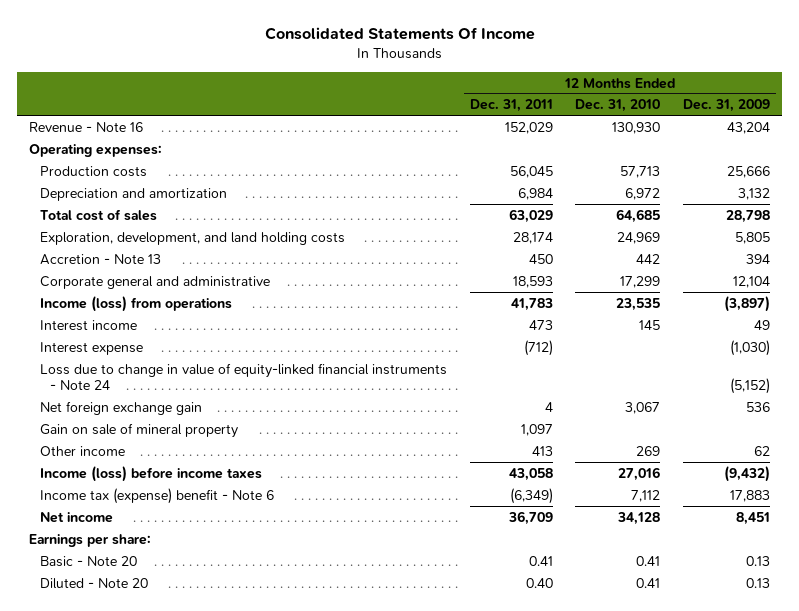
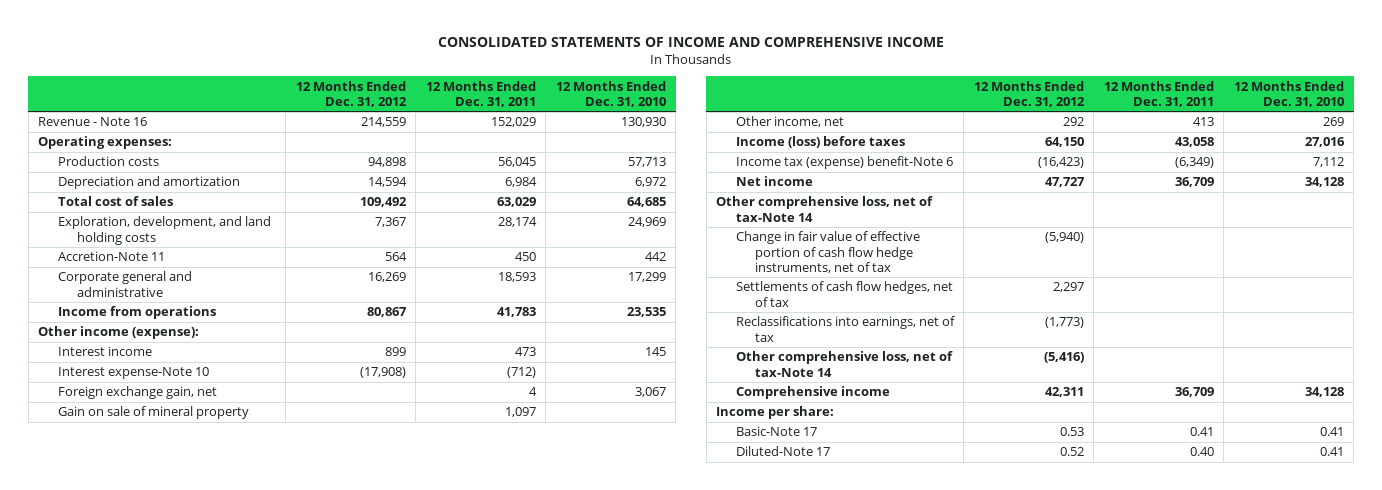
- Consolidated Statements Of Income
+ CONSOLIDATED STATEMENTS OF INCOME AND COMPREHENSIVE INCOME
- | 12 Months Ended Dec. 31, 2011 | 12 Months Ended Dec. 31, 2010 | 12 Months Ended Dec. 31, 2009
+ | 12 Months Ended Dec. 31, 2012 | 12 Months Ended Dec. 31, 2011 | 12 Months Ended Dec. 31, 2010
- Accretion - Note 13 | 450 | 442 | 394
+ Accretion-Note 11 | 564 | 450 | 442
- Income (loss) from operations | 41,783 | 23,535 | (3,897)
+ Income from operations | 80,867 | 41,783 | 23,535
+ Other income (expense):
- Interest expense | (712) | | (1,030)
- Loss due to change in value of equity-linked financial instruments - Note 24 | | | (5,152)
- Net foreign exchange gain | 4 | 3,067 | 536
+ Interest expense-Note 10 | (17,908) | (712) |
+ Foreign exchange gain, net | | 4 | 3,067
- Other income | 413 | 269 | 62
- Income (loss) before income taxes | 43,058 | 27,016 | (9,432)
- Income tax (expense) benefit - Note 6 | (6,349) | 7,112 | 17,883
+ Other income, net | 292 | 413 | 269
+ Income (loss) before taxes | 64,150 | 43,058 | 27,016
+ Income tax (expense) benefit-Note 6 | (16,423) | (6,349) | 7,112
- Earnings per share:
- Basic - Note 20 | 0.41 | 0.41 | 0.13
- Diluted - Note 20 | 0.40 | 0.41 | 0.13
+ Other comprehensive loss, net of tax-Note 14
+ Change in fair value of effective portion of cash flow hedge instruments, net of tax | (5,940) | |
+ Settlements of cash flow hedges, net of tax | 2,297 | |
+ Reclassifications into earnings, net of tax | (1,773) | |
+ Other comprehensive loss, net of tax-Note 14 | (5,416) | |
+ Comprehensive income | 42,311 | 36,709 | 34,128
+ Income per share:
+ Basic-Note 17 | 0.53 | 0.41 | 0.41
+ Diluted-Note 17 | 0.52 | 0.40 | 0.41

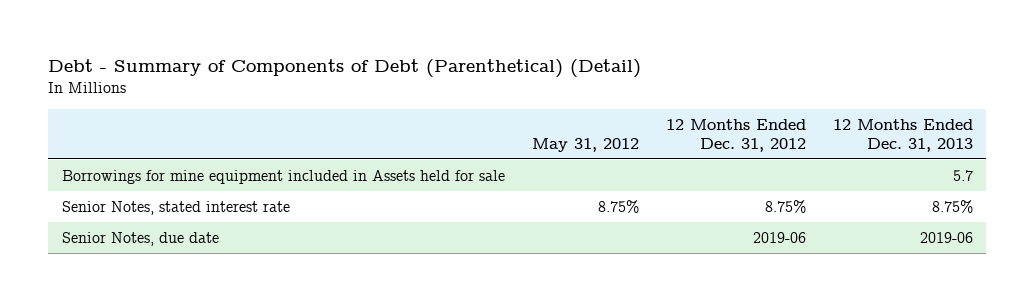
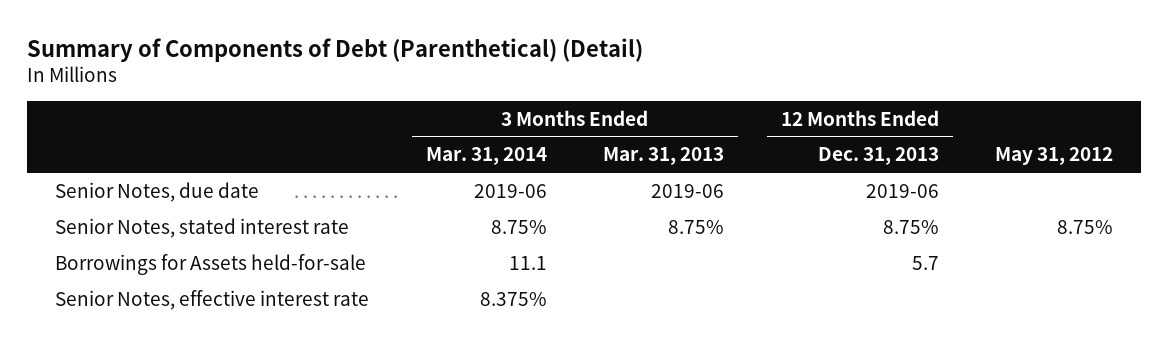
- Debt - Summary of Components of Debt (Parenthetical) (Detail)
+ Summary of Components of Debt (Parenthetical) (Detail)
- | May 31, 2012 | 12 Months Ended Dec. 31, 2012 | 12 Months Ended Dec. 31, 2013
+ | 3 Months Ended Mar. 31, 2014 | 3 Months Ended Mar. 31, 2013 | 12 Months Ended Dec. 31, 2013 | May 31, 2012
- Borrowings for mine equipment included in Assets held for sale | | | 5.7
moved down: Senior Notes, stated interest rate | 8.75% | 8.75% | 8.75% | 8.75%
+ Borrowings for Assets held-for-sale | 11.1 | | 5.7 |
+ Senior Notes, effective interest rate | 8.375% | | |

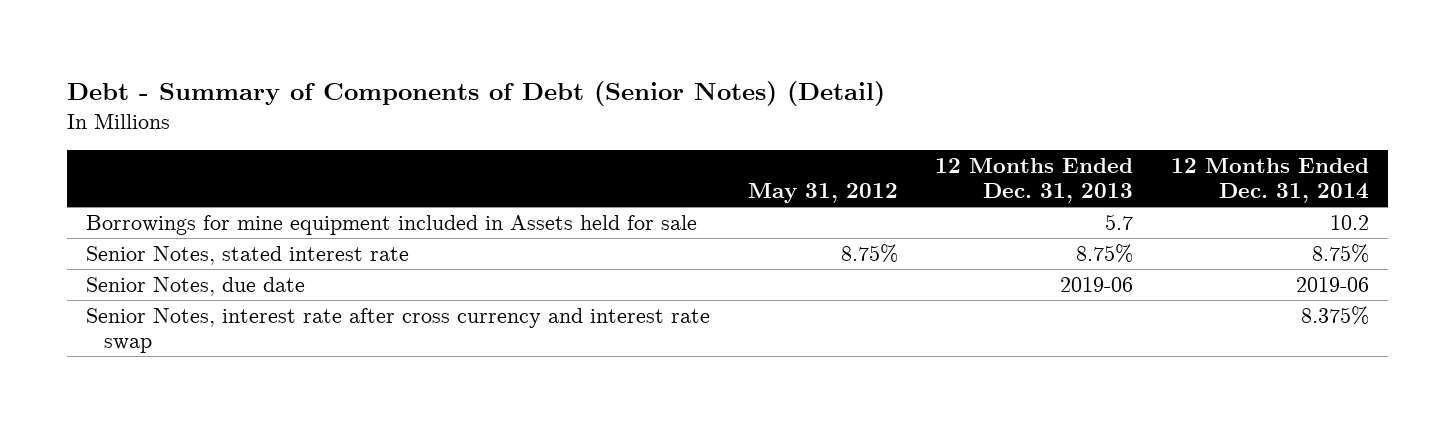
- Summary of Components of Debt (Parenthetical) (Detail)
+ Debt - Summary of Components of Debt (Senior Notes) (Detail)
- | 3 Months Ended Mar. 31, 2014 | 3 Months Ended Mar. 31, 2013 | 12 Months Ended Dec. 31, 2013 | May 31, 2012
+ | May 31, 2012 | 12 Months Ended Dec. 31, 2013 | 12 Months Ended Dec. 31, 2014
+ Borrowings for mine equipment included in Assets held for sale | | 5.7 | 10.2
- Borrowings for Assets held-for-sale | 11.1 | | 5.7 |
- Senior Notes, effective interest rate | 8.375% | | |
moved down: Senior Notes, due date | | 2019-06 | 2019-06
+ Senior Notes, interest rate after cross currency and interest rate swap | | | 8.375%

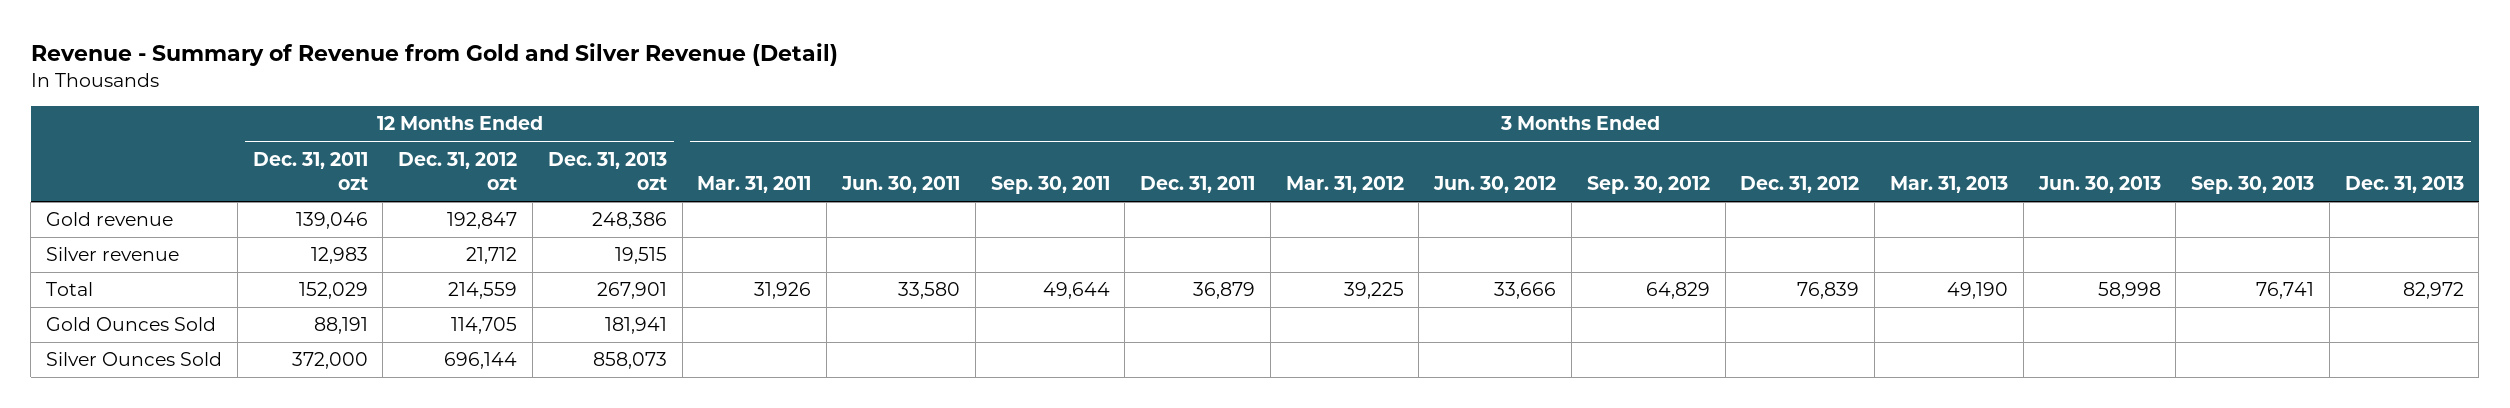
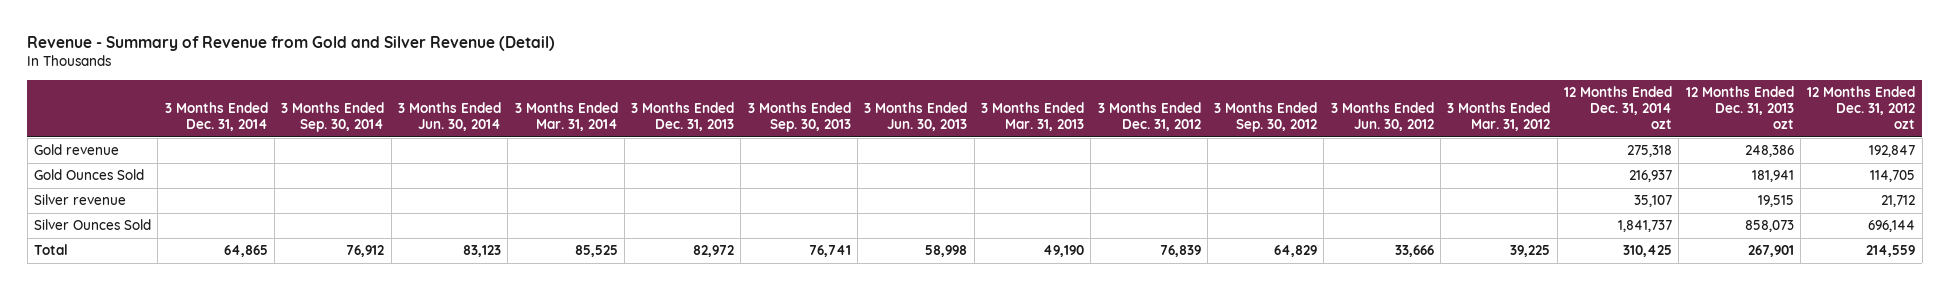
- | 12 Months Ended Dec. 31, 2011 ozt | 12 Months Ended Dec. 31, 2012 ozt | 12 Months Ended Dec. 31, 2013 ozt | 3 Months Ended Mar. 31, 2011 | 3 Months Ended Jun. 30, 2011 | 3 Months Ended Sep. 30, 2011 | 3 Months Ended Dec. 31, 2011 | 3 Months Ended Mar. 31, 2012 | 3 Months Ended Jun. 30, 2012 | 3 Months Ended Sep. 30, 2012 | 3 Months Ended Dec. 31, 2012 | 3 Months Ended Mar. 31, 2013 | 3 Months Ended Jun. 30, 2013 | 3 Months Ended Sep. 30, 2013 | 3 Months Ended Dec. 31, 2013
+ | 3 Months Ended Dec. 31, 2014 | 3 Months Ended Sep. 30, 2014 | 3 Months Ended Jun. 30, 2014 | 3 Months Ended Mar. 31, 2014 | 3 Months Ended Dec. 31, 2013 | 3 Months Ended Sep. 30, 2013 | 3 Months Ended Jun. 30, 2013 | 3 Months Ended Mar. 31, 2013 | 3 Months Ended Dec. 31, 2012 | 3 Months Ended Sep. 30, 2012 | 3 Months Ended Jun. 30, 2012 | 3 Months Ended Mar. 31, 2012 | 12 Months Ended Dec. 31, 2014 ozt | 12 Months Ended Dec. 31, 2013 ozt | 12 Months Ended Dec. 31, 2012 ozt
moved down: Silver revenue | | | | | | | | | | | | | 35,107 | 19,515 | 21,712
moved down: Total | 64,865 | 76,912 | 83,123 | 85,525 | 82,972 | 76,741 | 58,998 | 49,190 | 76,839 | 64,829 | 33,666 | 39,225 | 310,425 | 267,901 | 214,559

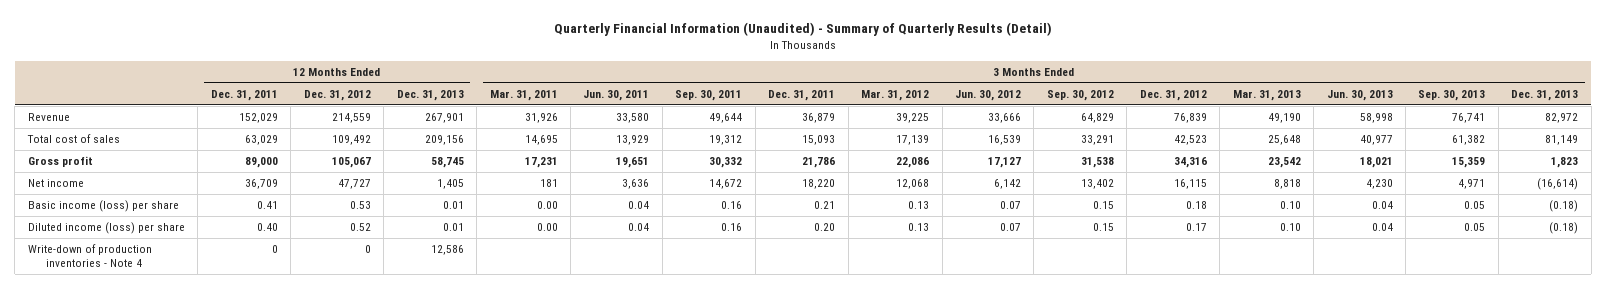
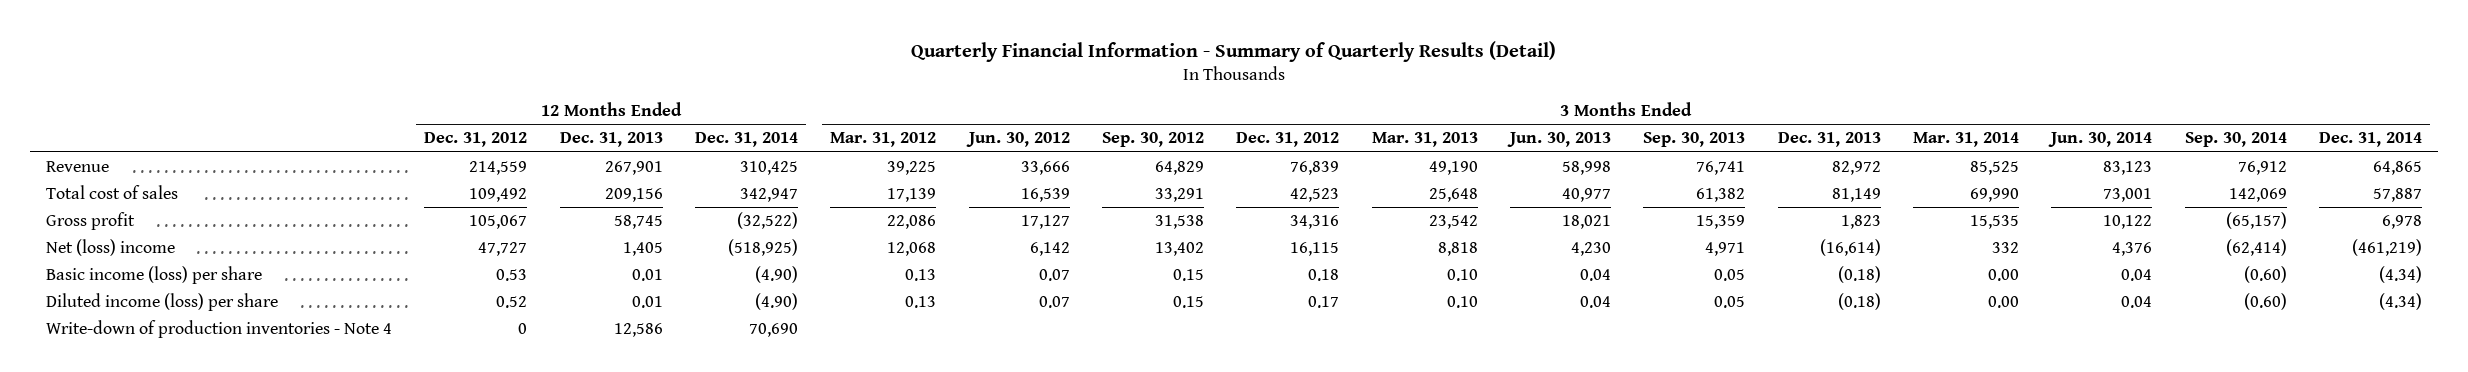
- Quarterly Financial Information (Unaudited) - Summary of Quarterly Results (Detail)
+ Quarterly Financial Information - Summary of Quarterly Results (Detail)
- | 12 Months Ended Dec. 31, 2011 | 12 Months Ended Dec. 31, 2012 | 12 Months Ended Dec. 31, 2013 | 3 Months Ended Mar. 31, 2011 | 3 Months Ended Jun. 30, 2011 | 3 Months Ended Sep. 30, 2011 | 3 Months Ended Dec. 31, 2011 | 3 Months Ended Mar. 31, 2012 | 3 Months Ended Jun. 30, 2012 | 3 Months Ended Sep. 30, 2012 | 3 Months Ended Dec. 31, 2012 | 3 Months Ended Mar. 31, 2013 | 3 Months Ended Jun. 30, 2013 | 3 Months Ended Sep. 30, 2013 | 3 Months Ended Dec. 31, 2013
+ | 12 Months Ended Dec. 31, 2012 | 12 Months Ended Dec. 31, 2013 | 12 Months Ended Dec. 31, 2014 | 3 Months Ended Mar. 31, 2012 | 3 Months Ended Jun. 30, 2012 | 3 Months Ended Sep. 30, 2012 | 3 Months Ended Dec. 31, 2012 | 3 Months Ended Mar. 31, 2013 | 3 Months Ended Jun. 30, 2013 | 3 Months Ended Sep. 30, 2013 | 3 Months Ended Dec. 31, 2013 | 3 Months Ended Mar. 31, 2014 | 3 Months Ended Jun. 30, 2014 | 3 Months Ended Sep. 30, 2014 | 3 Months Ended Dec. 31, 2014
- Net income | 36,709 | 47,727 | 1,405 | 181 | 3,636 | 14,672 | 18,220 | 12,068 | 6,142 | 13,402 | 16,115 | 8,818 | 4,230 | 4,971 | (16,614)
+ Net (loss) income | 47,727 | 1,405 | (518,925) | 12,068 | 6,142 | 13,402 | 16,115 | 8,818 | 4,230 | 4,971 | (16,614) | 332 | 4,376 | (62,414) | (461,219)

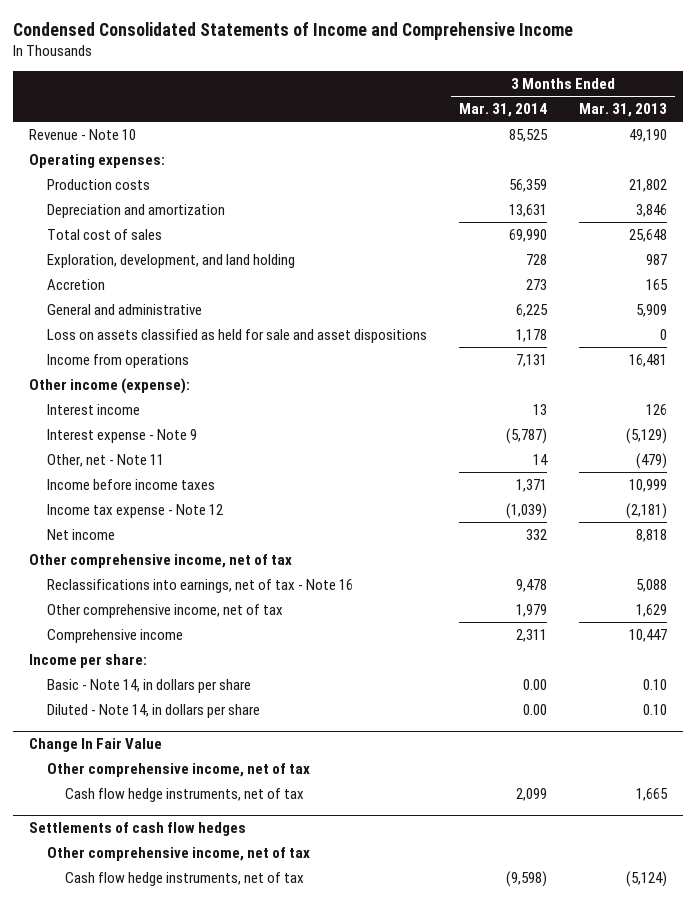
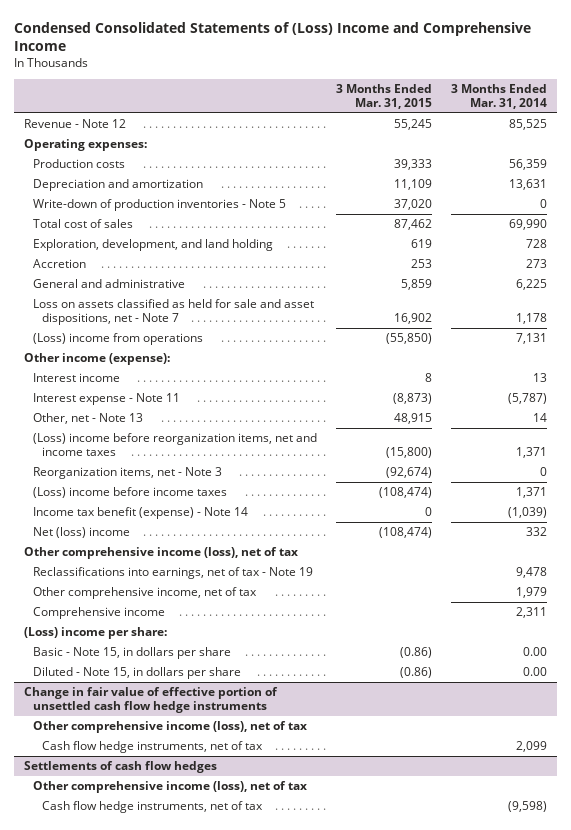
- Condensed Consolidated Statements of Income and Comprehensive Income
+ Condensed Consolidated Statements of (Loss) Income and Comprehensive Income
- | 3 Months Ended Mar. 31, 2014 | 3 Months Ended Mar. 31, 2013
+ | 3 Months Ended Mar. 31, 2015 | 3 Months Ended Mar. 31, 2014
- Revenue - Note 10 | 85,525 | 49,190
+ Revenue - Note 12 | 55,245 | 85,525
+ Write-down of production inventories - Note 5 | 37,020 | 0
- Loss on assets classified as held for sale and asset dispositions | 1,178 | 0
- Income from operations | 7,131 | 16,481
+ Loss on assets classified as held for sale and asset dispositions, net - Note 7 | 16,902 | 1,178
+ (Loss) income from operations | (55,850) | 7,131
- Interest expense - Note 9 | (5,787) | (5,129)
- Other, net - Note 11 | 14 | (479)
- Income before income taxes | 1,371 | 10,999
- Income tax expense - Note 12 | (1,039) | (2,181)
- Net income | 332 | 8,818
- Other comprehensive income, net of tax
- Reclassifications into earnings, net of tax - Note 16 | 9,478 | 5,088
+ Interest expense - Note 11 | (8,873) | (5,787)
+ Other, net - Note 13 | 48,915 | 14
+ (Loss) income before reorganization items, net and income taxes | (15,800) | 1,371
+ Reorganization items, net - Note 3 | (92,674) | 0
+ (Loss) income before income taxes | (108,474) | 1,371
+ Income tax benefit (expense) - Note 14 | 0 | (1,039)
+ Net (loss) income | (108,474) | 332
+ Other comprehensive income (loss), net of tax
+ Reclassifications into earnings, net of tax - Note 19 | | 9,478
- Income per share:
- Basic - Note 14, in dollars per share | 0.00 | 0.10
- Diluted - Note 14, in dollars per share | 0.00 | 0.10
- Change In Fair Value
- Other comprehensive income, net of tax
+ (Loss) income per share:
+ Basic - Note 15, in dollars per share | (0.86) | 0.00
+ Diluted - Note 15, in dollars per share | (0.86) | 0.00
+ Change in fair value of effective portion of unsettled cash flow hedge instruments
+ Other comprehensive income (loss), net of tax
@ Settlements of cash flow hedges
- Other comprehensive income, net of tax
+ Other comprehensive income (loss), net of tax

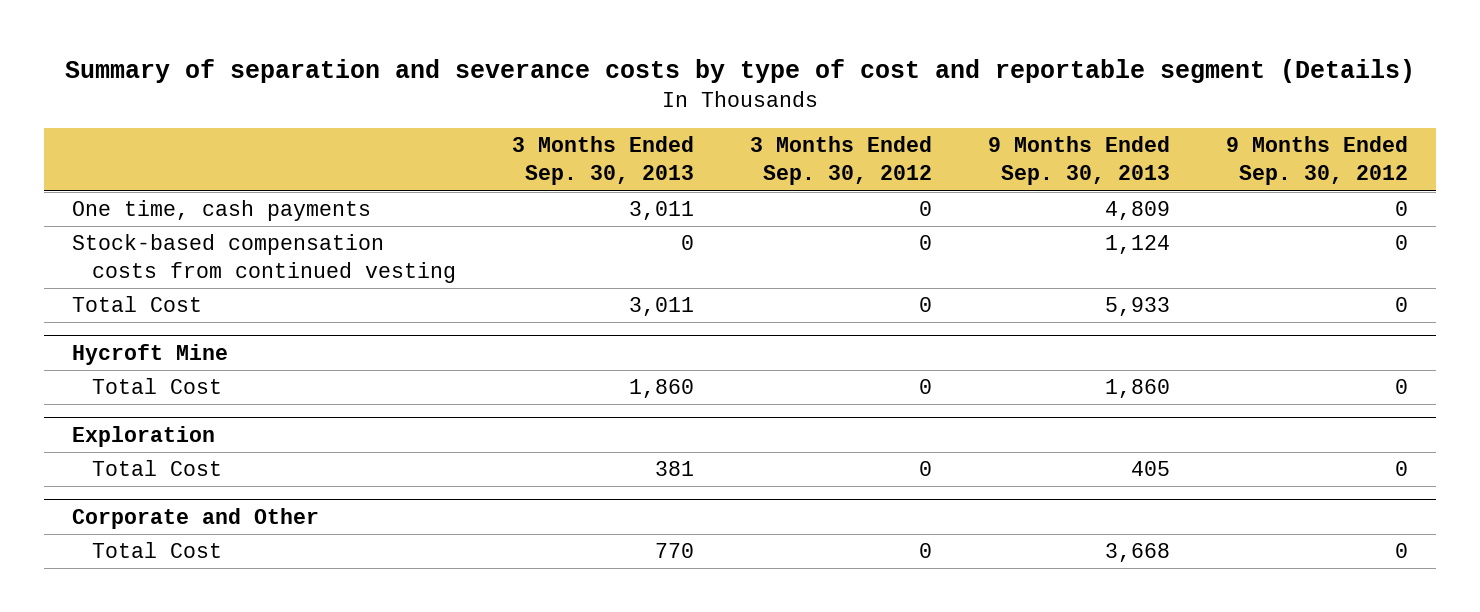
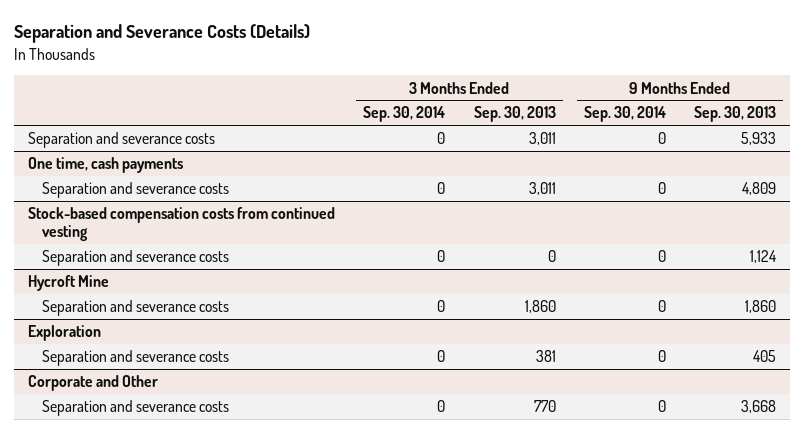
- Summary of separation and severance costs by type of cost and reportable segment (Details)
+ Separation and Severance Costs (Details)
- | 3 Months Ended Sep. 30, 2013 | 3 Months Ended Sep. 30, 2012 | 9 Months Ended Sep. 30, 2013 | 9 Months Ended Sep. 30, 2012
+ | 3 Months Ended Sep. 30, 2014 | 3 Months Ended Sep. 30, 2013 | 9 Months Ended Sep. 30, 2014 | 9 Months Ended Sep. 30, 2013
- One time, cash payments | 3,011 | 0 | 4,809 | 0
- Stock-based compensation costs from continued vesting | 0 | 0 | 1,124 | 0
- Total Cost | 3,011 | 0 | 5,933 | 0
+ Separation and severance costs | 0 | 3,011 | 0 | 5,933
+ One time, cash payments
+ Separation and severance costs | 0 | 3,011 | 0 | 4,809
+ Stock-based compensation costs from continued vesting
+ Separation and severance costs | 0 | 0 | 0 | 1,124
@ Hycroft Mine
- Total Cost | 1,860 | 0 | 1,860 | 0
+ Separation and severance costs | 0 | 1,860 | 0 | 1,860
@ Exploration
- Total Cost | 381 | 0 | 405 | 0
+ Separation and severance costs | 0 | 381 | 0 | 405
@ Corporate and Other
- Total Cost | 770 | 0 | 3,668 | 0
+ Separation and severance costs | 0 | 770 | 0 | 3,668

